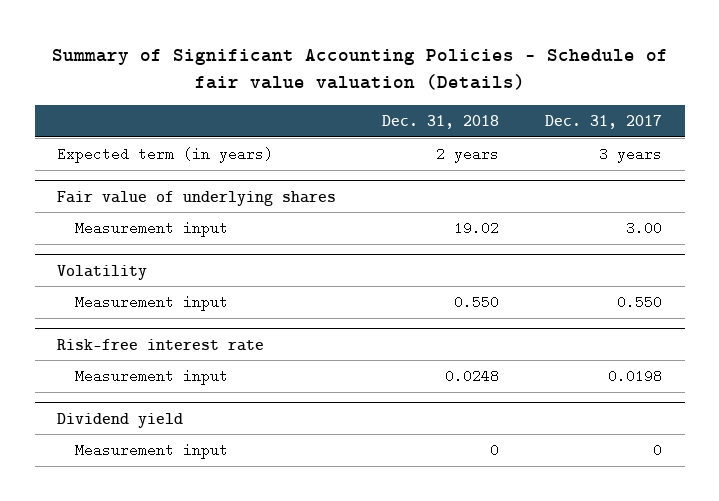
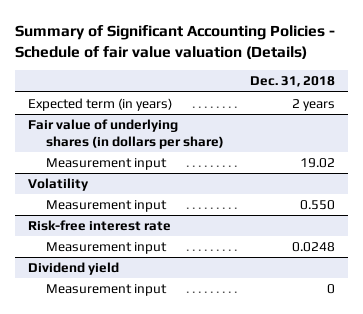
- | Dec. 31, 2018 | Dec. 31, 2017
+ | Dec. 31, 2018
- Fair value of underlying shares
+ Fair value of underlying shares (in dollars per share)

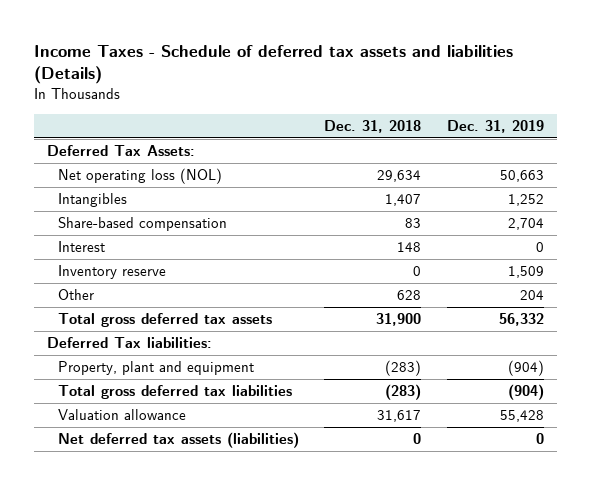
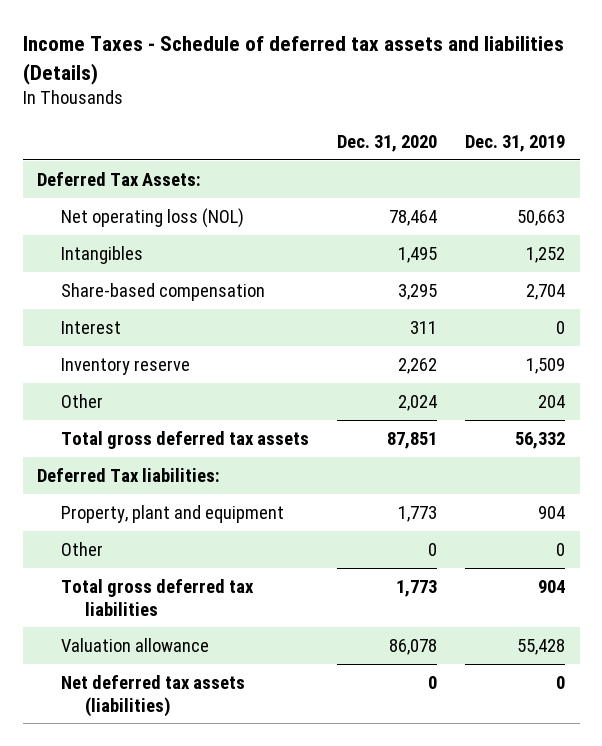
- | Dec. 31, 2018 | Dec. 31, 2019
+ | Dec. 31, 2020 | Dec. 31, 2019
- Property, plant and equipment | (283) | (904)
- Total gross deferred tax liabilities | (283) | (904)
+ Property, plant and equipment | 1,773 | 904
+ Other | 0 | 0
+ Total gross deferred tax liabilities | 1,773 | 904

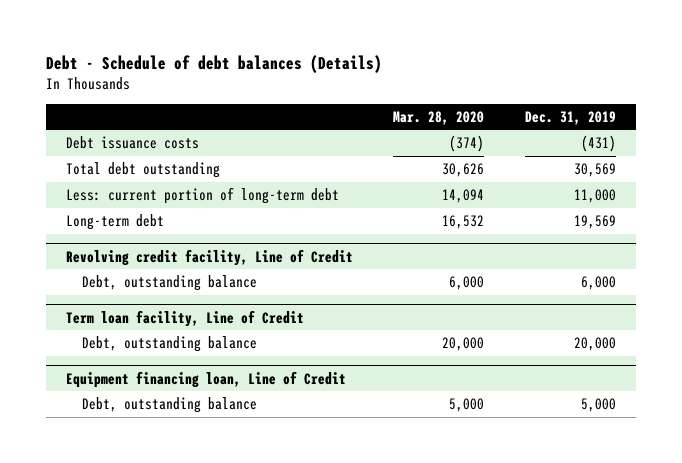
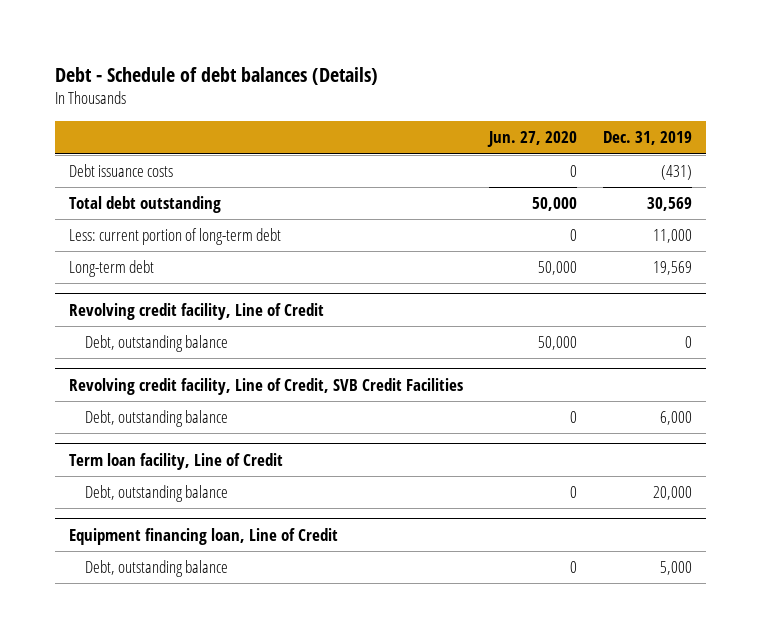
- | Mar. 28, 2020 | Dec. 31, 2019
+ | Jun. 27, 2020 | Dec. 31, 2019
@ Revolving credit facility, Line of Credit
+ Debt, outstanding balance | 50,000 | 0
+ Revolving credit facility, Line of Credit, SVB Credit Facilities

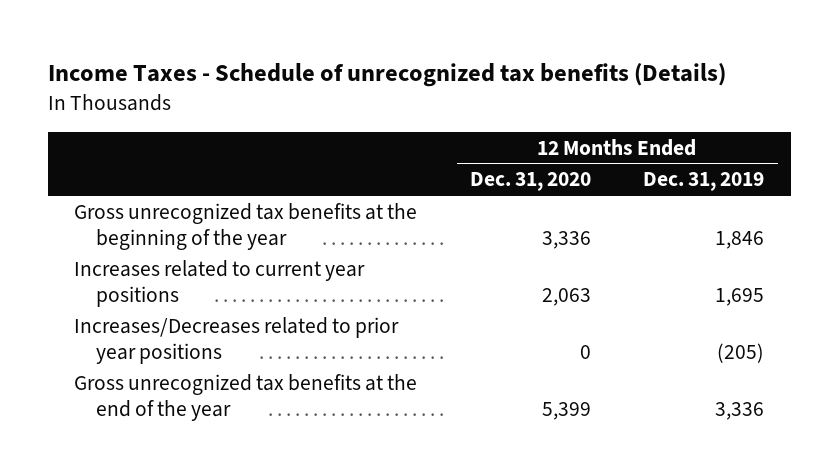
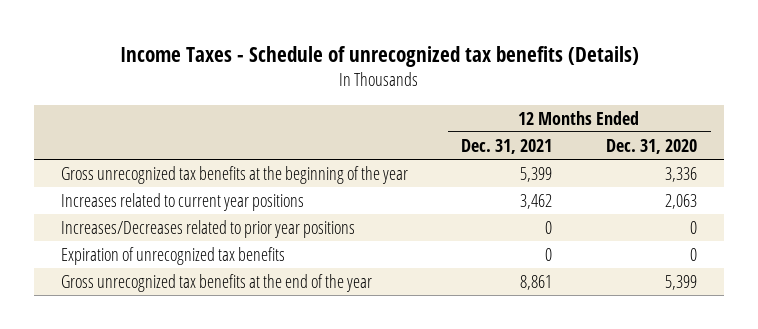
- | 12 Months Ended Dec. 31, 2020 | 12 Months Ended Dec. 31, 2019
+ | 12 Months Ended Dec. 31, 2021 | 12 Months Ended Dec. 31, 2020
+ Expiration of unrecognized tax benefits | 0 | 0

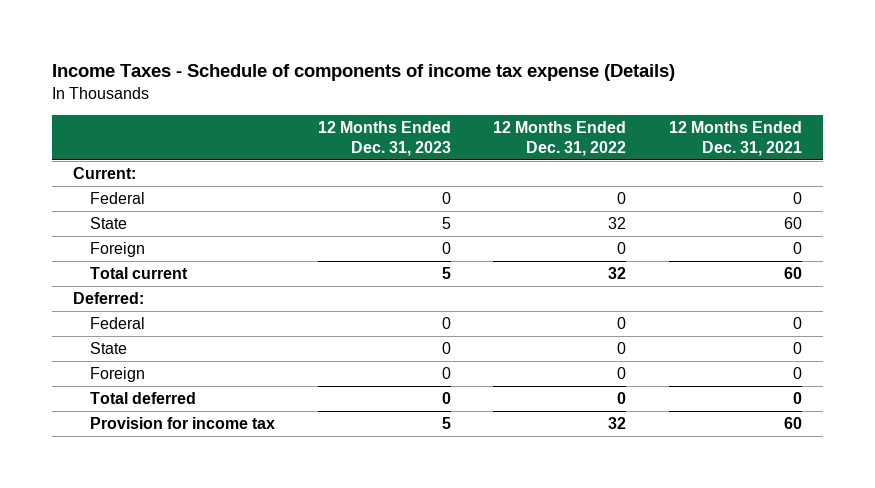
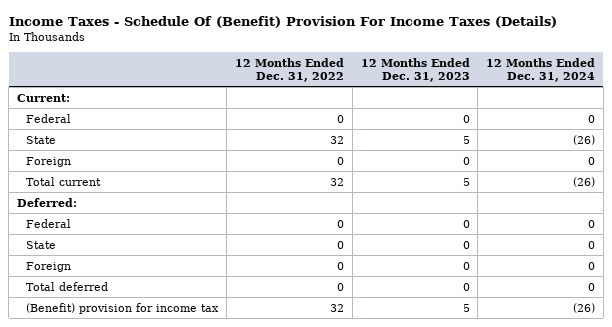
- Income Taxes - Schedule of components of income tax expense (Details)
+ Income Taxes - Schedule Of (Benefit) Provision For Income Taxes (Details)
- | 12 Months Ended Dec. 31, 2023 | 12 Months Ended Dec. 31, 2022 | 12 Months Ended Dec. 31, 2021
+ | 12 Months Ended Dec. 31, 2022 | 12 Months Ended Dec. 31, 2023 | 12 Months Ended Dec. 31, 2024
- Provision for income tax | 5 | 32 | 60
+ (Benefit) provision for income tax | 32 | 5 | (26)

